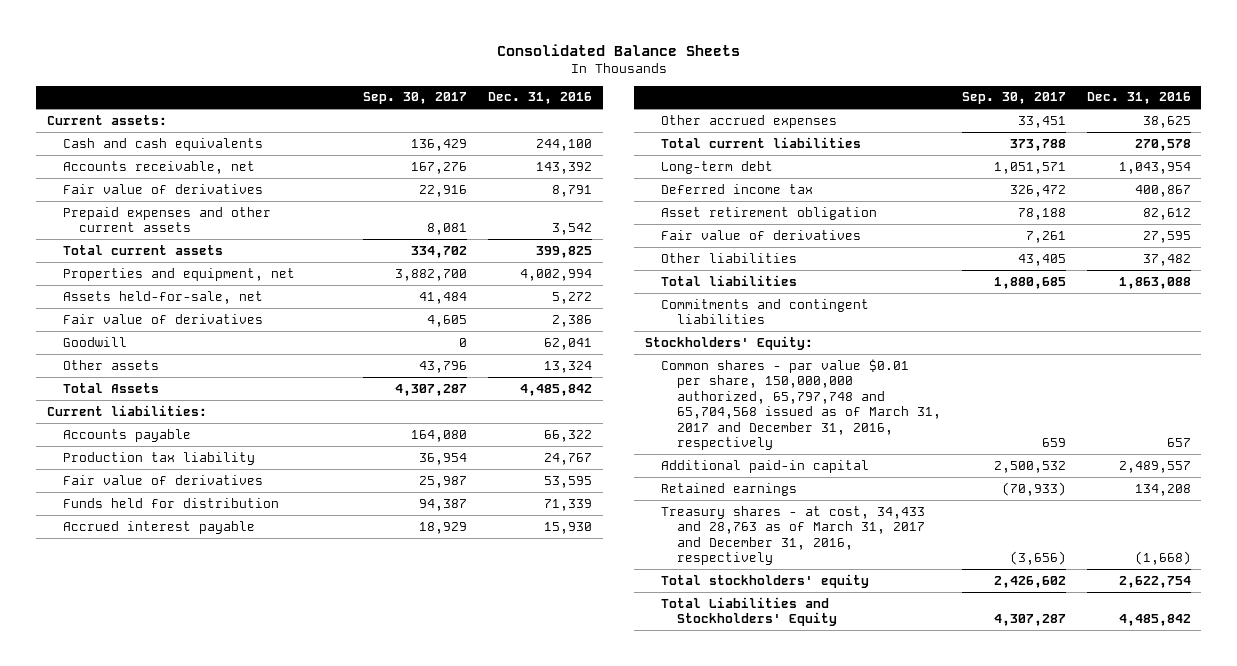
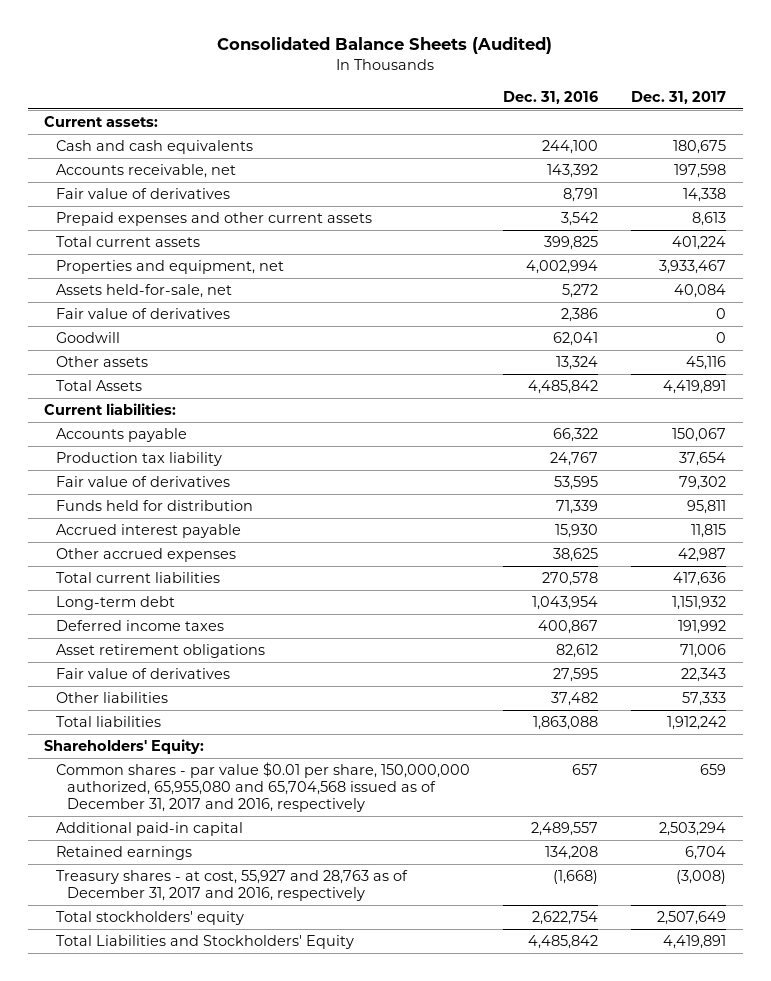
- Consolidated Balance Sheets
+ Consolidated Balance Sheets (Audited)
- | Sep. 30, 2017 | Dec. 31, 2016
+ | Dec. 31, 2016 | Dec. 31, 2017
- Deferred income tax | 326,472 | 400,867
- Asset retirement obligation | 78,188 | 82,612
+ Deferred income taxes | 400,867 | 191,992
+ Asset retirement obligations | 82,612 | 71,006
- Commitments and contingent liabilities
- Stockholders' Equity:
- Common shares - par value $0.01 per share, 150,000,000 authorized, 65,797,748 and 65,704,568 issued as of March 31, 2017 and December 31, 2016, respectively | 659 | 657
+ Shareholders' Equity:
+ Common shares - par value $0.01 per share, 150,000,000 authorized, 65,955,080 and 65,704,568 issued as of December 31, 2017 and 2016, respectively | 657 | 659
- Treasury shares - at cost, 34,433 and 28,763 as of March 31, 2017 and December 31, 2016, respectively | (3,656) | (1,668)
+ Treasury shares - at cost, 55,927 and 28,763 as of December 31, 2017 and 2016, respectively | (1,668) | (3,008)

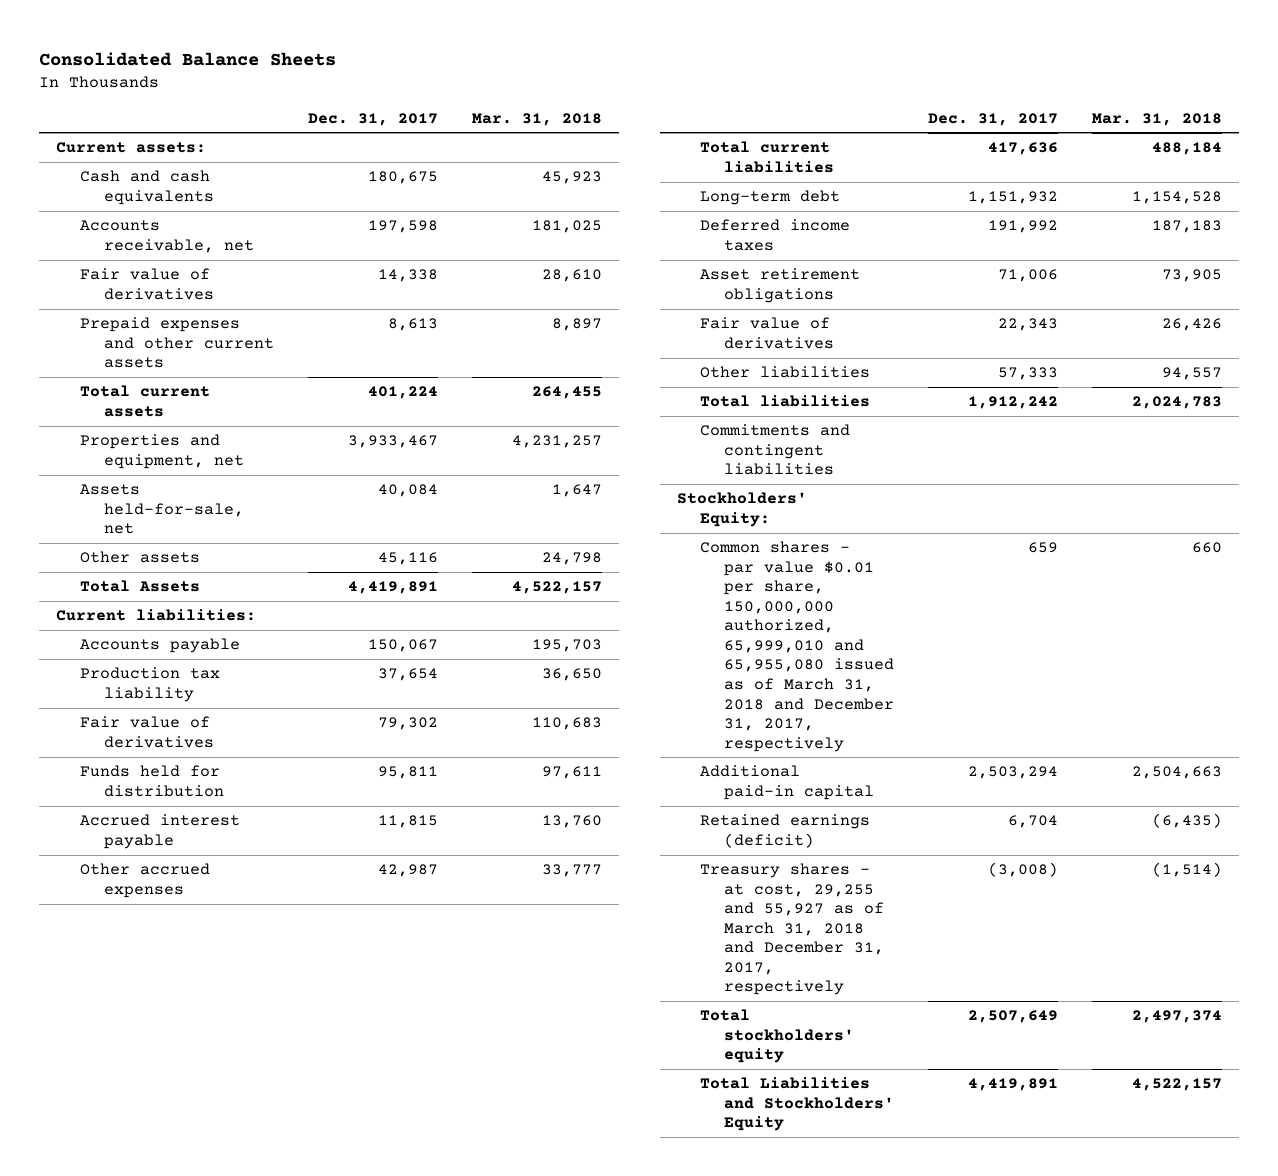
- Consolidated Balance Sheets (Audited)
+ Consolidated Balance Sheets
- | Dec. 31, 2016 | Dec. 31, 2017
+ | Dec. 31, 2017 | Mar. 31, 2018
- Fair value of derivatives | 2,386 | 0
- Goodwill | 62,041 | 0
- Shareholders' Equity:
- Common shares - par value $0.01 per share, 150,000,000 authorized, 65,955,080 and 65,704,568 issued as of December 31, 2017 and 2016, respectively | 657 | 659
+ Commitments and contingent liabilities
+ Stockholders' Equity:
+ Common shares - par value $0.01 per share, 150,000,000 authorized, 65,999,010 and 65,955,080 issued as of March 31, 2018 and December 31, 2017, respectively | 659 | 660
- Retained earnings | 134,208 | 6,704
- Treasury shares - at cost, 55,927 and 28,763 as of December 31, 2017 and 2016, respectively | (1,668) | (3,008)
+ Retained earnings (deficit) | 6,704 | (6,435)
+ Treasury shares - at cost, 29,255 and 55,927 as of March 31, 2018 and December 31, 2017, respectively | (3,008) | (1,514)

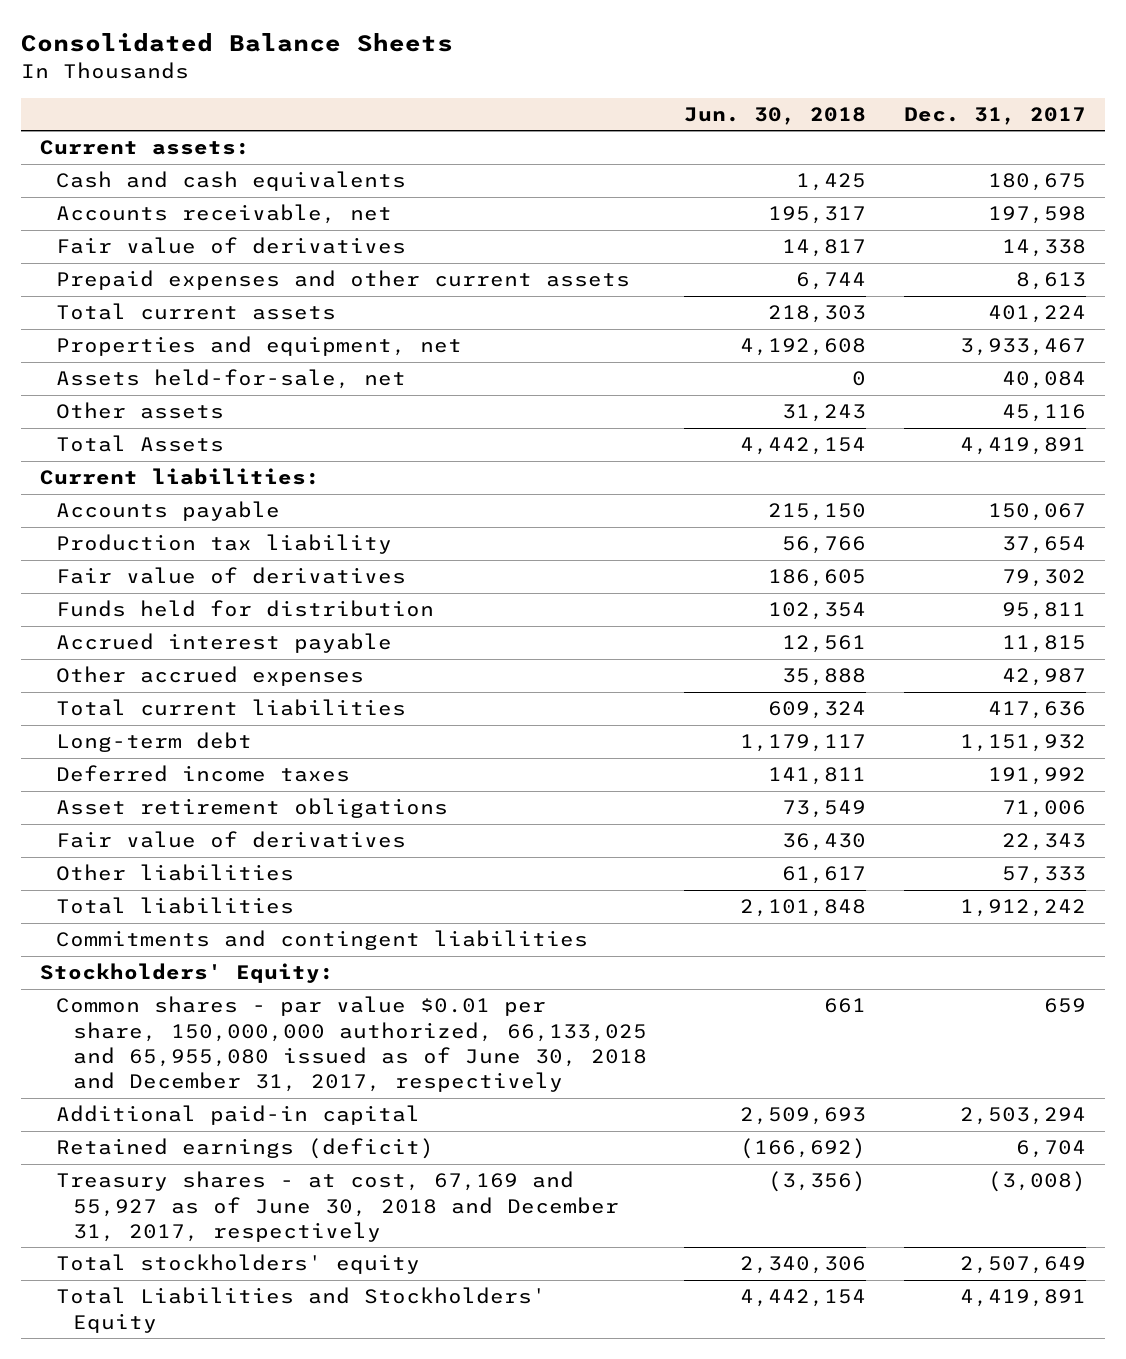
- | Dec. 31, 2017 | Mar. 31, 2018
+ | Jun. 30, 2018 | Dec. 31, 2017
- Common shares - par value $0.01 per share, 150,000,000 authorized, 65,999,010 and 65,955,080 issued as of March 31, 2018 and December 31, 2017, respectively | 659 | 660
+ Common shares - par value $0.01 per share, 150,000,000 authorized, 66,133,025 and 65,955,080 issued as of June 30, 2018 and December 31, 2017, respectively | 661 | 659
- Treasury shares - at cost, 29,255 and 55,927 as of March 31, 2018 and December 31, 2017, respectively | (3,008) | (1,514)
+ Treasury shares - at cost, 67,169 and 55,927 as of June 30, 2018 and December 31, 2017, respectively | (3,356) | (3,008)

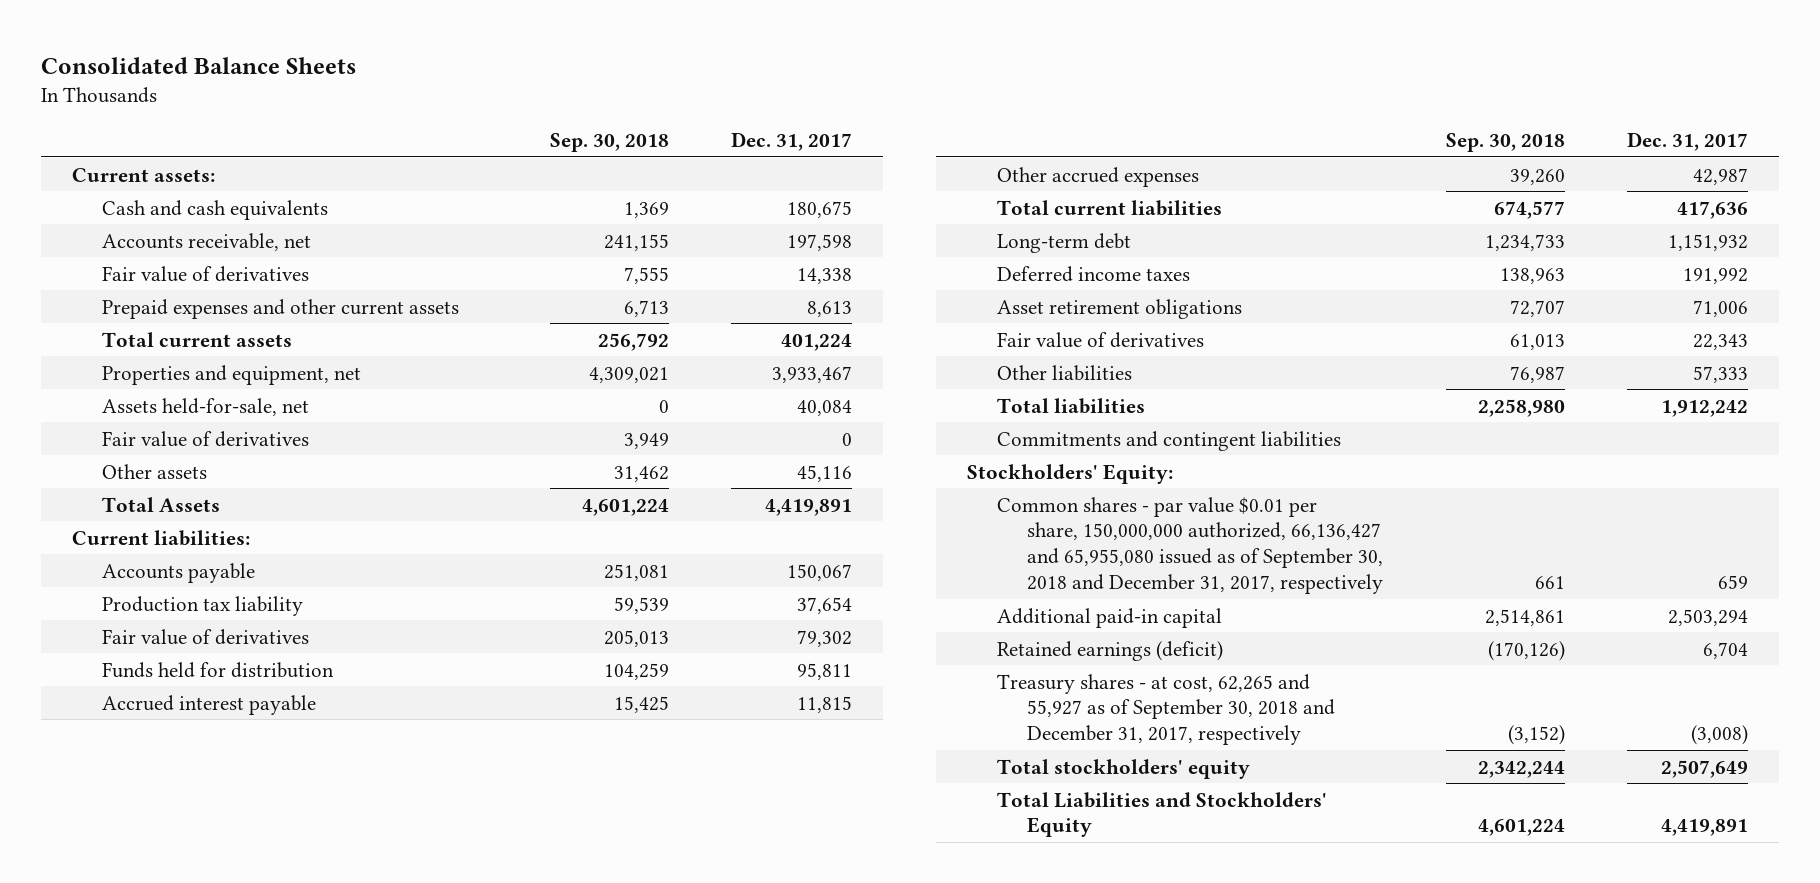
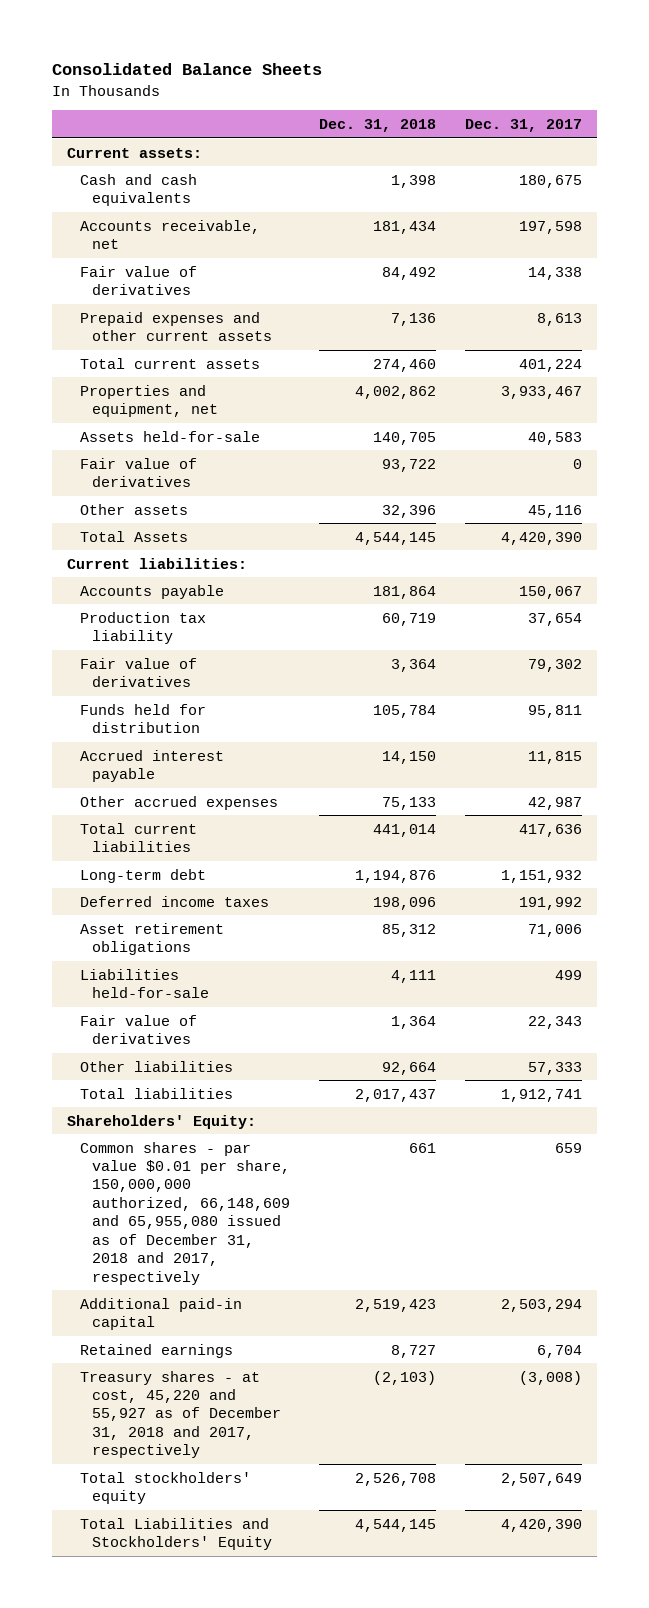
- | Sep. 30, 2018 | Dec. 31, 2017
+ | Dec. 31, 2018 | Dec. 31, 2017
- Assets held-for-sale, net | 0 | 40,084
+ Assets held-for-sale | 140,705 | 40,583
- Total Assets | 4,601,224 | 4,419,891
+ Total Assets | 4,544,145 | 4,420,390
+ Liabilities held-for-sale | 4,111 | 499
- Total liabilities | 2,258,980 | 1,912,242
- Commitments and contingent liabilities
- Stockholders' Equity:
- Common shares - par value $0.01 per share, 150,000,000 authorized, 66,136,427 and 65,955,080 issued as of September 30, 2018 and December 31, 2017, respectively | 661 | 659
+ Total liabilities | 2,017,437 | 1,912,741
+ Shareholders' Equity:
+ Common shares - par value $0.01 per share, 150,000,000 authorized, 66,148,609 and 65,955,080 issued as of December 31, 2018 and 2017, respectively | 661 | 659
- Retained earnings (deficit) | (170,126) | 6,704
- Treasury shares - at cost, 62,265 and 55,927 as of September 30, 2018 and December 31, 2017, respectively | (3,152) | (3,008)
+ Retained earnings | 8,727 | 6,704
+ Treasury shares - at cost, 45,220 and 55,927 as of December 31, 2018 and 2017, respectively | (2,103) | (3,008)
- Total Liabilities and Stockholders' Equity | 4,601,224 | 4,419,891
+ Total Liabilities and Stockholders' Equity | 4,544,145 | 4,420,390

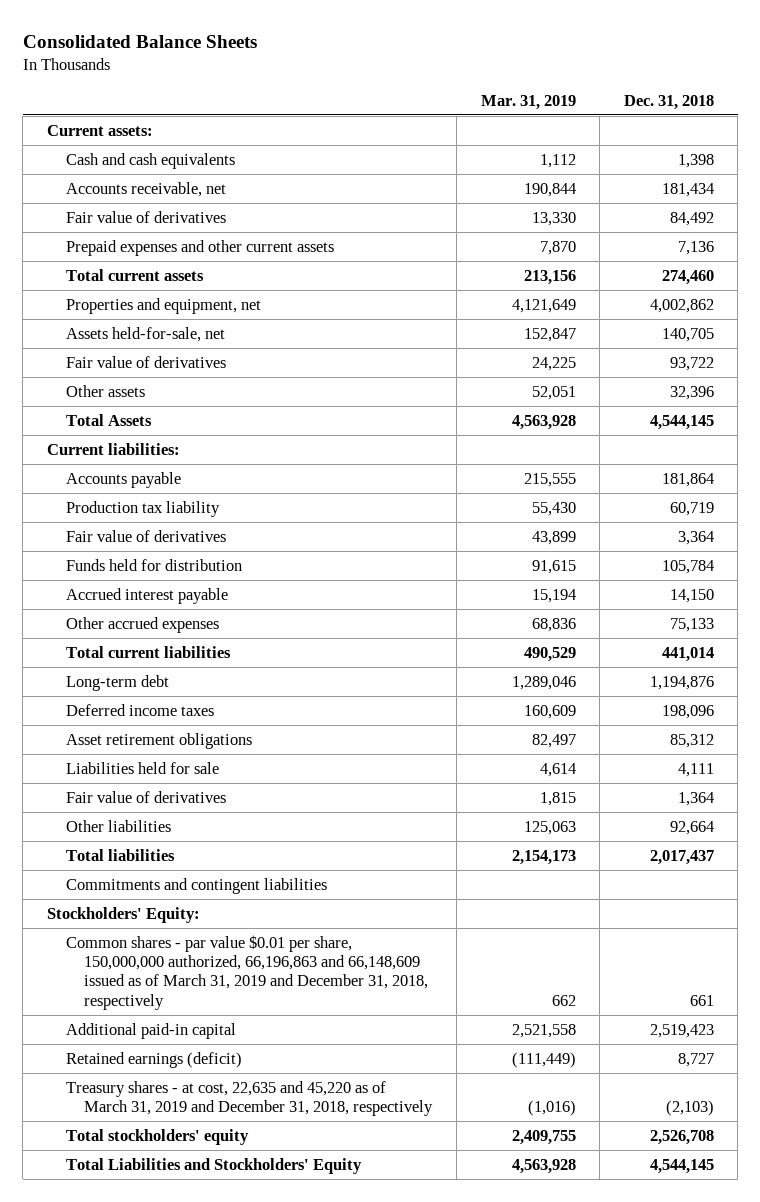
- | Dec. 31, 2018 | Dec. 31, 2017
+ | Mar. 31, 2019 | Dec. 31, 2018
- Assets held-for-sale | 140,705 | 40,583
+ Assets held-for-sale, net | 152,847 | 140,705
- Liabilities held-for-sale | 4,111 | 499
+ Liabilities held for sale | 4,614 | 4,111
- Shareholders' Equity:
- Common shares - par value $0.01 per share, 150,000,000 authorized, 66,148,609 and 65,955,080 issued as of December 31, 2018 and 2017, respectively | 661 | 659
+ Commitments and contingent liabilities
+ Stockholders' Equity:
+ Common shares - par value $0.01 per share, 150,000,000 authorized, 66,196,863 and 66,148,609 issued as of March 31, 2019 and December 31, 2018, respectively | 662 | 661
- Retained earnings | 8,727 | 6,704
- Treasury shares - at cost, 45,220 and 55,927 as of December 31, 2018 and 2017, respectively | (2,103) | (3,008)
+ Retained earnings (deficit) | (111,449) | 8,727
+ Treasury shares - at cost, 22,635 and 45,220 as of March 31, 2019 and December 31, 2018, respectively | (1,016) | (2,103)

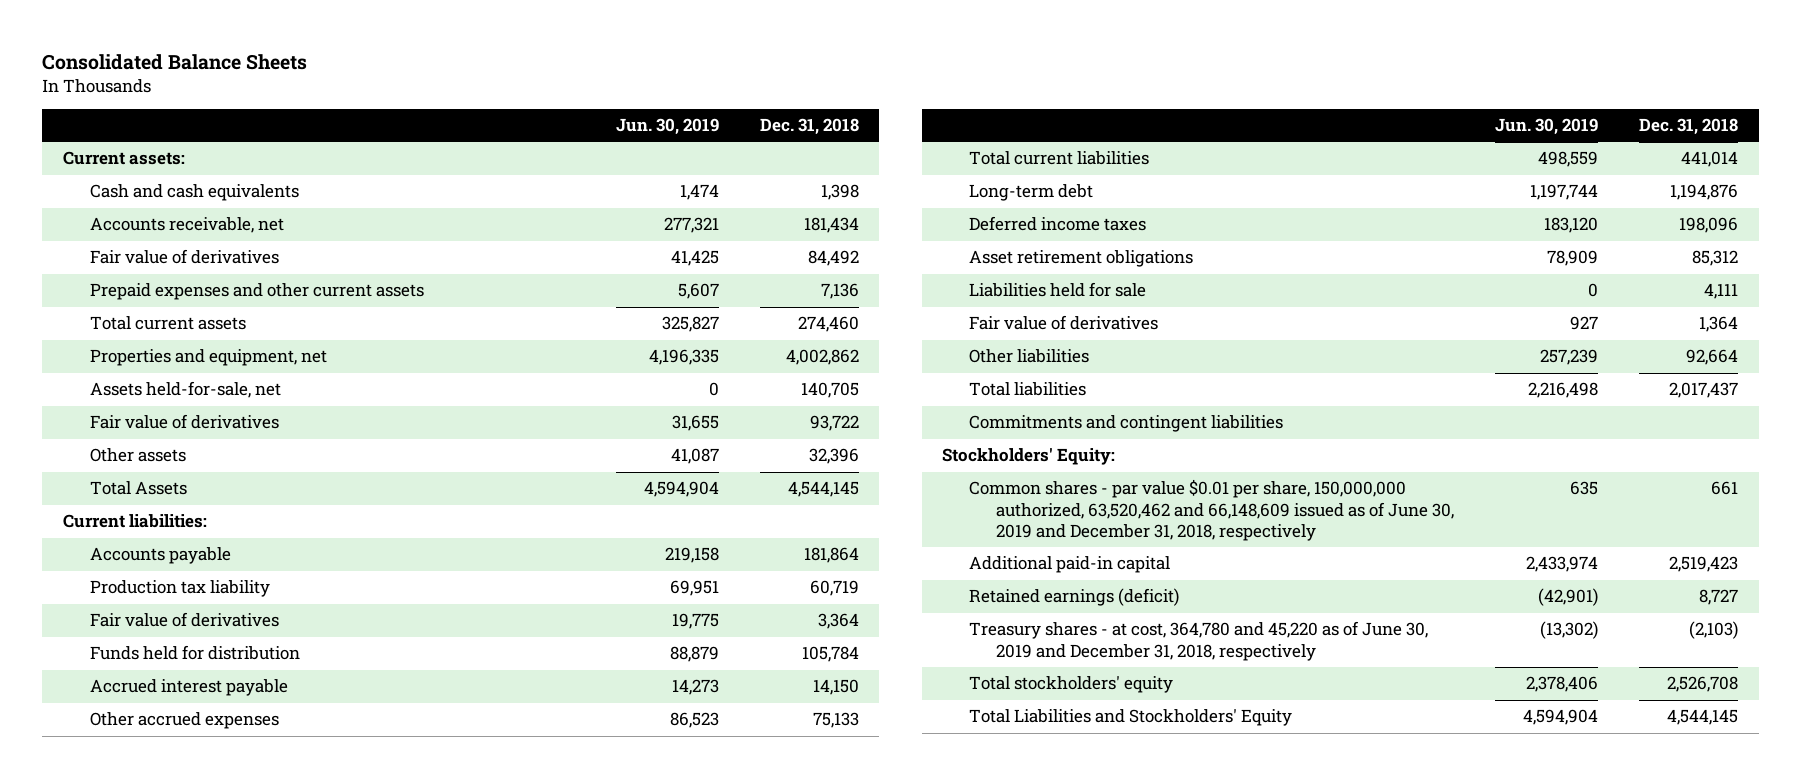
- | Mar. 31, 2019 | Dec. 31, 2018
+ | Jun. 30, 2019 | Dec. 31, 2018
- Common shares - par value $0.01 per share, 150,000,000 authorized, 66,196,863 and 66,148,609 issued as of March 31, 2019 and December 31, 2018, respectively | 662 | 661
+ Common shares - par value $0.01 per share, 150,000,000 authorized, 63,520,462 and 66,148,609 issued as of June 30, 2019 and December 31, 2018, respectively | 635 | 661
- Treasury shares - at cost, 22,635 and 45,220 as of March 31, 2019 and December 31, 2018, respectively | (1,016) | (2,103)
+ Treasury shares - at cost, 364,780 and 45,220 as of June 30, 2019 and December 31, 2018, respectively | (13,302) | (2,103)

